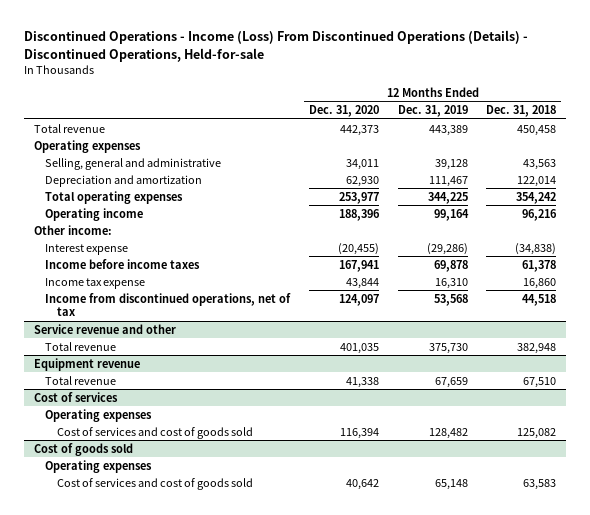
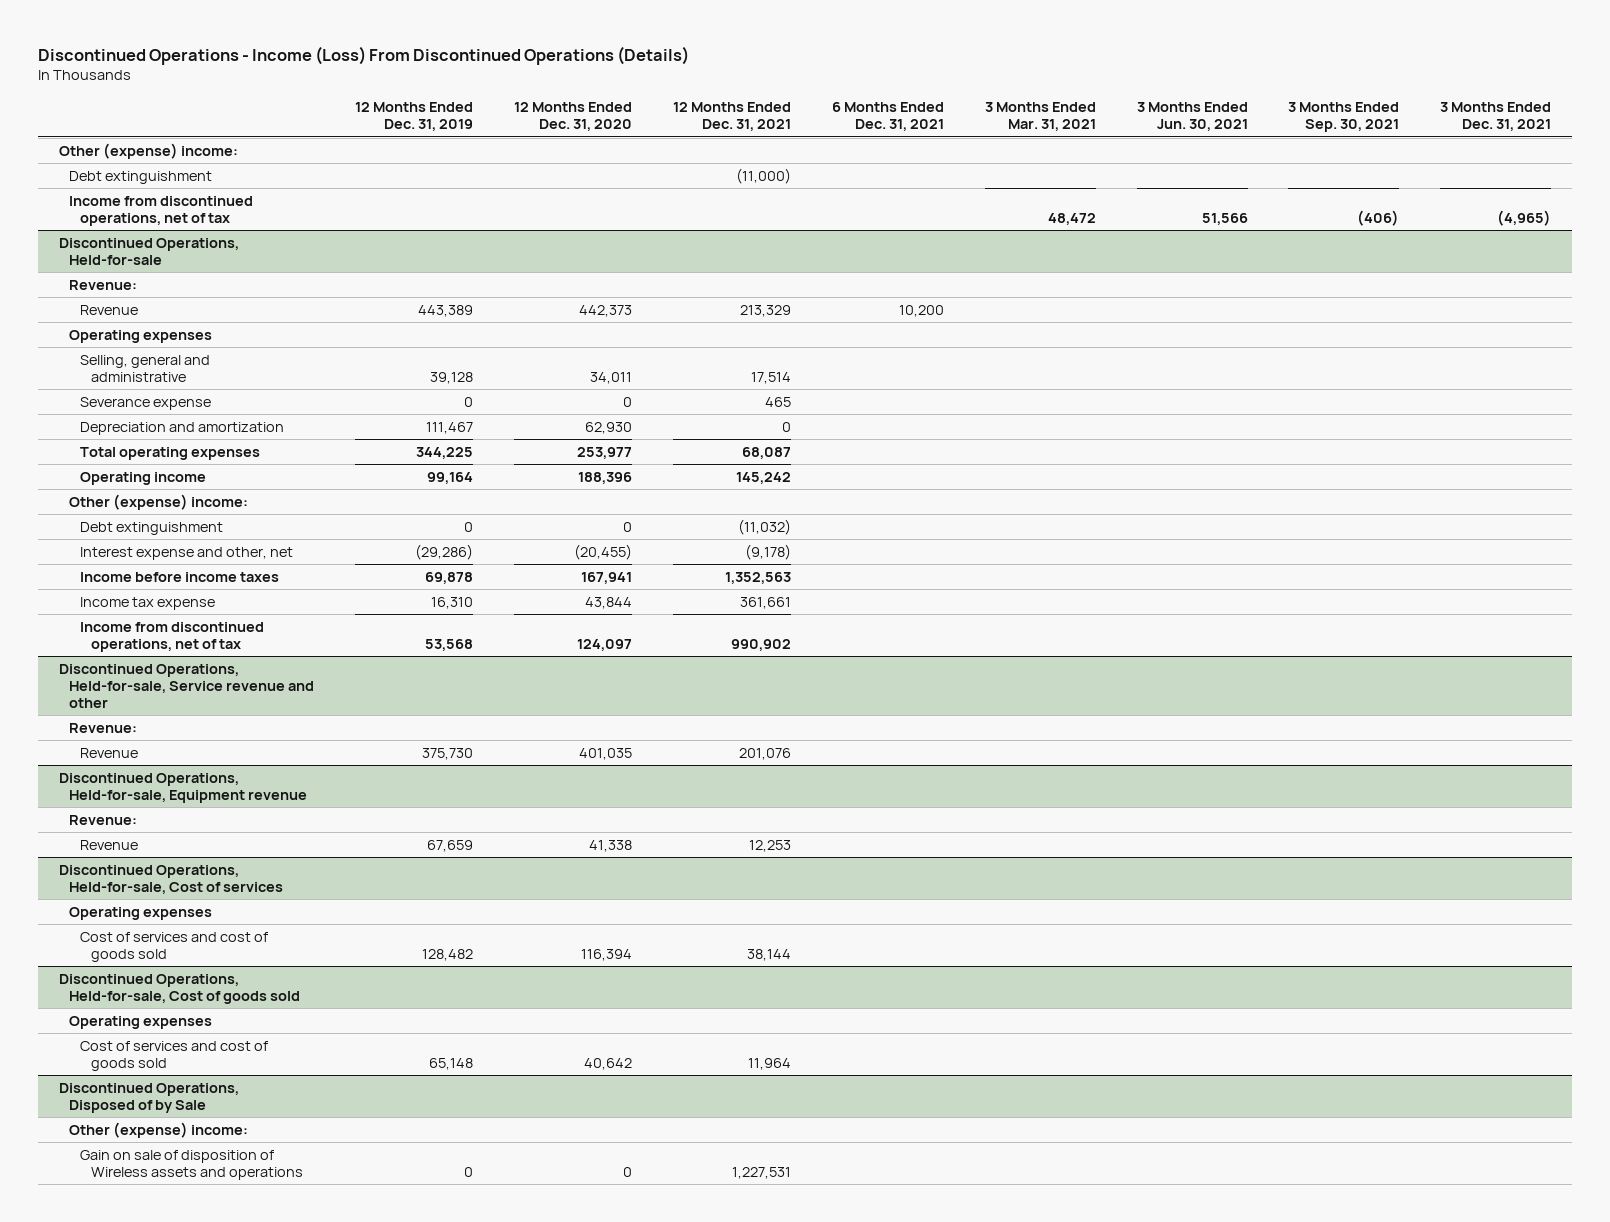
- Discontinued Operations - Income (Loss) From Discontinued Operations (Details) - Discontinued Operations, Held-for-sale
+ Discontinued Operations - Income (Loss) From Discontinued Operations (Details)
- | 12 Months Ended Dec. 31, 2020 | 12 Months Ended Dec. 31, 2019 | 12 Months Ended Dec. 31, 2018
+ | 12 Months Ended Dec. 31, 2019 | 12 Months Ended Dec. 31, 2020 | 12 Months Ended Dec. 31, 2021 | 6 Months Ended Dec. 31, 2021 | 3 Months Ended Mar. 31, 2021 | 3 Months Ended Jun. 30, 2021 | 3 Months Ended Sep. 30, 2021 | 3 Months Ended Dec. 31, 2021
- Total revenue | 442,373 | 443,389 | 450,458
+ Other (expense) income:
+ Debt extinguishment | | | (11,000) | | | | |
+ Income from discontinued operations, net of tax | | | | | 48,472 | 51,566 | (406) | (4,965)
+ Discontinued Operations, Held-for-sale
+ Revenue:
+ Revenue | 443,389 | 442,373 | 213,329 | 10,200 | | | |
+ Severance expense | 0 | 0 | 465 | | | | |
- Other income:
- Interest expense | (20,455) | (29,286) | (34,838)
+ Other (expense) income:
+ Debt extinguishment | 0 | 0 | (11,032) | | | | |
+ Interest expense and other, net | (29,286) | (20,455) | (9,178) | | | | |
- Service revenue and other
- Total revenue | 401,035 | 375,730 | 382,948
- Equipment revenue
- Total revenue | 41,338 | 67,659 | 67,510
- Cost of services
+ Discontinued Operations, Held-for-sale, Service revenue and other
+ Revenue:
+ Revenue | 375,730 | 401,035 | 201,076 | | | | |
+ Discontinued Operations, Held-for-sale, Equipment revenue
+ Revenue:
+ Revenue | 67,659 | 41,338 | 12,253 | | | | |
+ Discontinued Operations, Held-for-sale, Cost of services
- Cost of goods sold
+ Discontinued Operations, Held-for-sale, Cost of goods sold
+ Discontinued Operations, Disposed of by Sale
+ Other (expense) income:
+ Gain on sale of disposition of Wireless assets and operations | 0 | 0 | 1,227,531 | | | | |

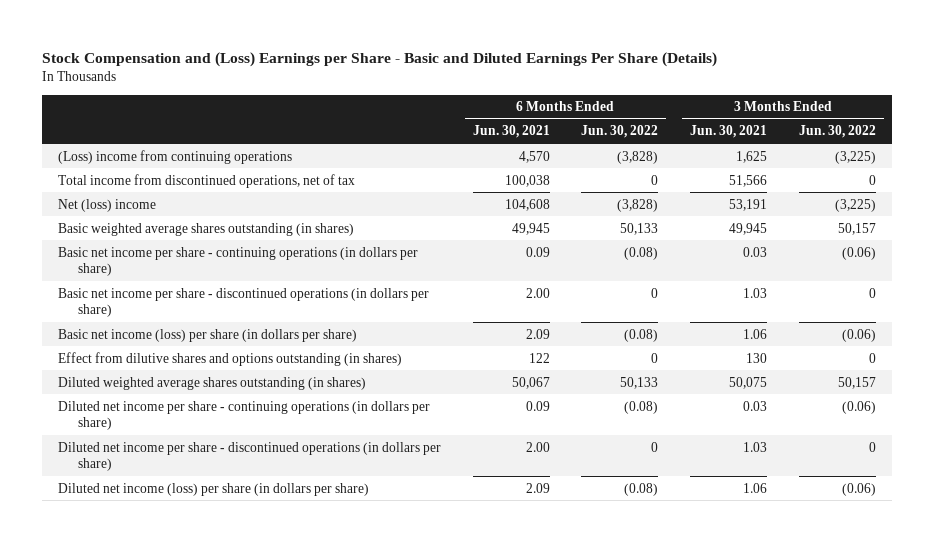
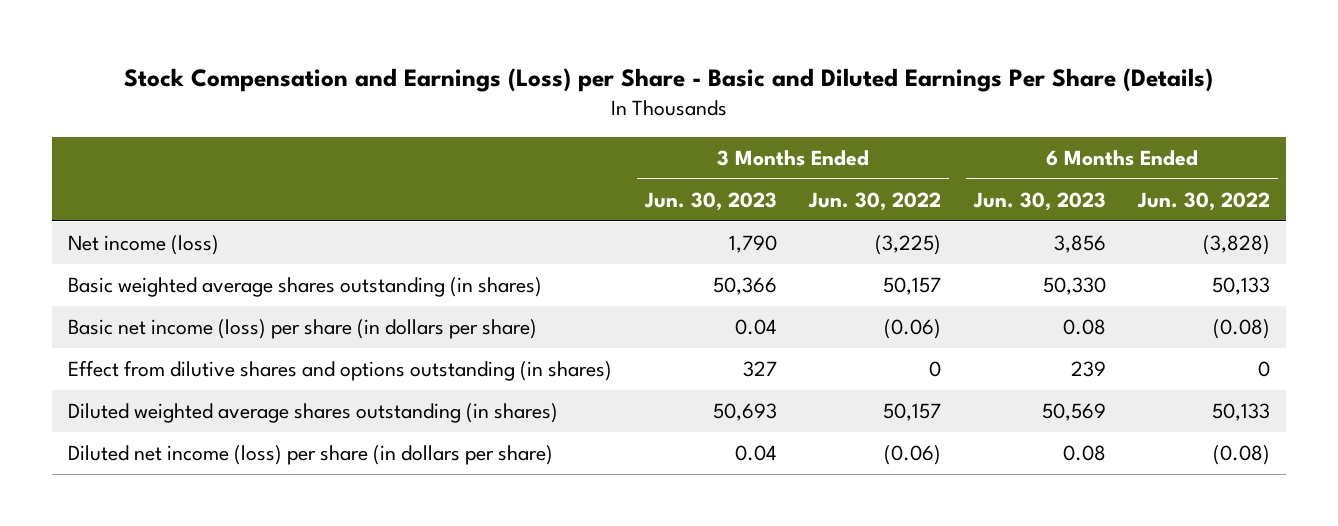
- Stock Compensation and (Loss) Earnings per Share - Basic and Diluted Earnings Per Share (Details)
+ Stock Compensation and Earnings (Loss) per Share - Basic and Diluted Earnings Per Share (Details)
- | 6 Months Ended Jun. 30, 2021 | 6 Months Ended Jun. 30, 2022 | 3 Months Ended Jun. 30, 2021 | 3 Months Ended Jun. 30, 2022
+ | 3 Months Ended Jun. 30, 2023 | 3 Months Ended Jun. 30, 2022 | 6 Months Ended Jun. 30, 2023 | 6 Months Ended Jun. 30, 2022
- (Loss) income from continuing operations | 4,570 | (3,828) | 1,625 | (3,225)
- Total income from discontinued operations, net of tax | 100,038 | 0 | 51,566 | 0
- Net (loss) income | 104,608 | (3,828) | 53,191 | (3,225)
+ Net income (loss) | 1,790 | (3,225) | 3,856 | (3,828)
- Basic net income per share - continuing operations (in dollars per share) | 0.09 | (0.08) | 0.03 | (0.06)
- Basic net income per share - discontinued operations (in dollars per share) | 2.00 | 0 | 1.03 | 0
- Diluted net income per share - continuing operations (in dollars per share) | 0.09 | (0.08) | 0.03 | (0.06)
- Diluted net income per share - discontinued operations (in dollars per share) | 2.00 | 0 | 1.03 | 0

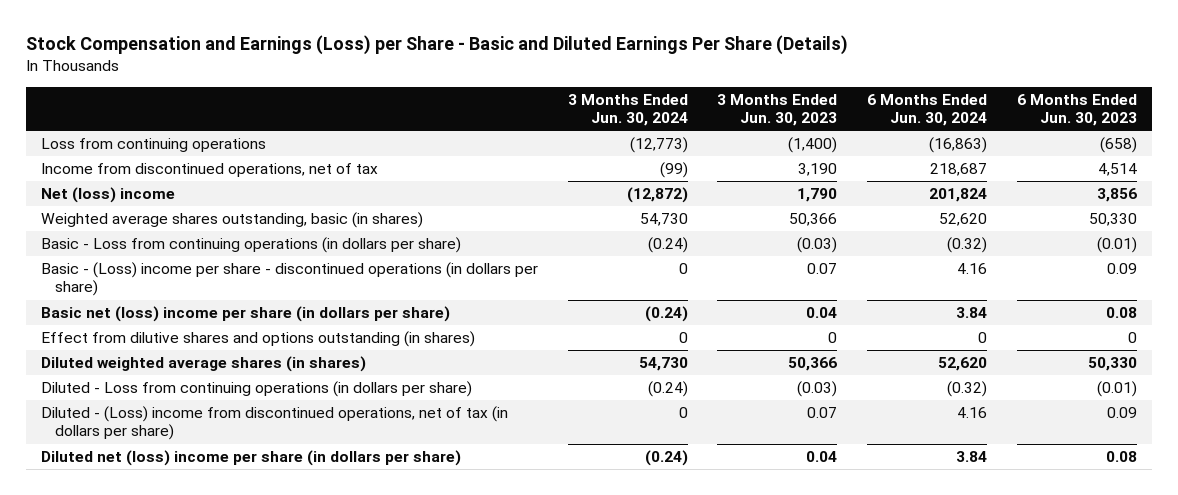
- | 3 Months Ended Jun. 30, 2023 | 3 Months Ended Jun. 30, 2022 | 6 Months Ended Jun. 30, 2023 | 6 Months Ended Jun. 30, 2022
+ | 3 Months Ended Jun. 30, 2024 | 3 Months Ended Jun. 30, 2023 | 6 Months Ended Jun. 30, 2024 | 6 Months Ended Jun. 30, 2023
- Net income (loss) | 1,790 | (3,225) | 3,856 | (3,828)
- Basic weighted average shares outstanding (in shares) | 50,366 | 50,157 | 50,330 | 50,133
- Basic net income (loss) per share (in dollars per share) | 0.04 | (0.06) | 0.08 | (0.08)
- Effect from dilutive shares and options outstanding (in shares) | 327 | 0 | 239 | 0
- Diluted weighted average shares outstanding (in shares) | 50,693 | 50,157 | 50,569 | 50,133
- Diluted net income (loss) per share (in dollars per share) | 0.04 | (0.06) | 0.08 | (0.08)
+ Loss from continuing operations | (12,773) | (1,400) | (16,863) | (658)
+ Income from discontinued operations, net of tax | (99) | 3,190 | 218,687 | 4,514
+ Net (loss) income | (12,872) | 1,790 | 201,824 | 3,856
+ Weighted average shares outstanding, basic (in shares) | 54,730 | 50,366 | 52,620 | 50,330
+ Basic - Loss from continuing operations (in dollars per share) | (0.24) | (0.03) | (0.32) | (0.01)
+ Basic - (Loss) income per share - discontinued operations (in dollars per share) | 0 | 0.07 | 4.16 | 0.09
+ Basic net (loss) income per share (in dollars per share) | (0.24) | 0.04 | 3.84 | 0.08
+ Effect from dilutive shares and options outstanding (in shares) | 0 | 0 | 0 | 0
+ Diluted weighted average shares (in shares) | 54,730 | 50,366 | 52,620 | 50,330
+ Diluted - Loss from continuing operations (in dollars per share) | (0.24) | (0.03) | (0.32) | (0.01)
+ Diluted - (Loss) income from discontinued operations, net of tax (in dollars per share) | 0 | 0.07 | 4.16 | 0.09
+ Diluted net (loss) income per share (in dollars per share) | (0.24) | 0.04 | 3.84 | 0.08

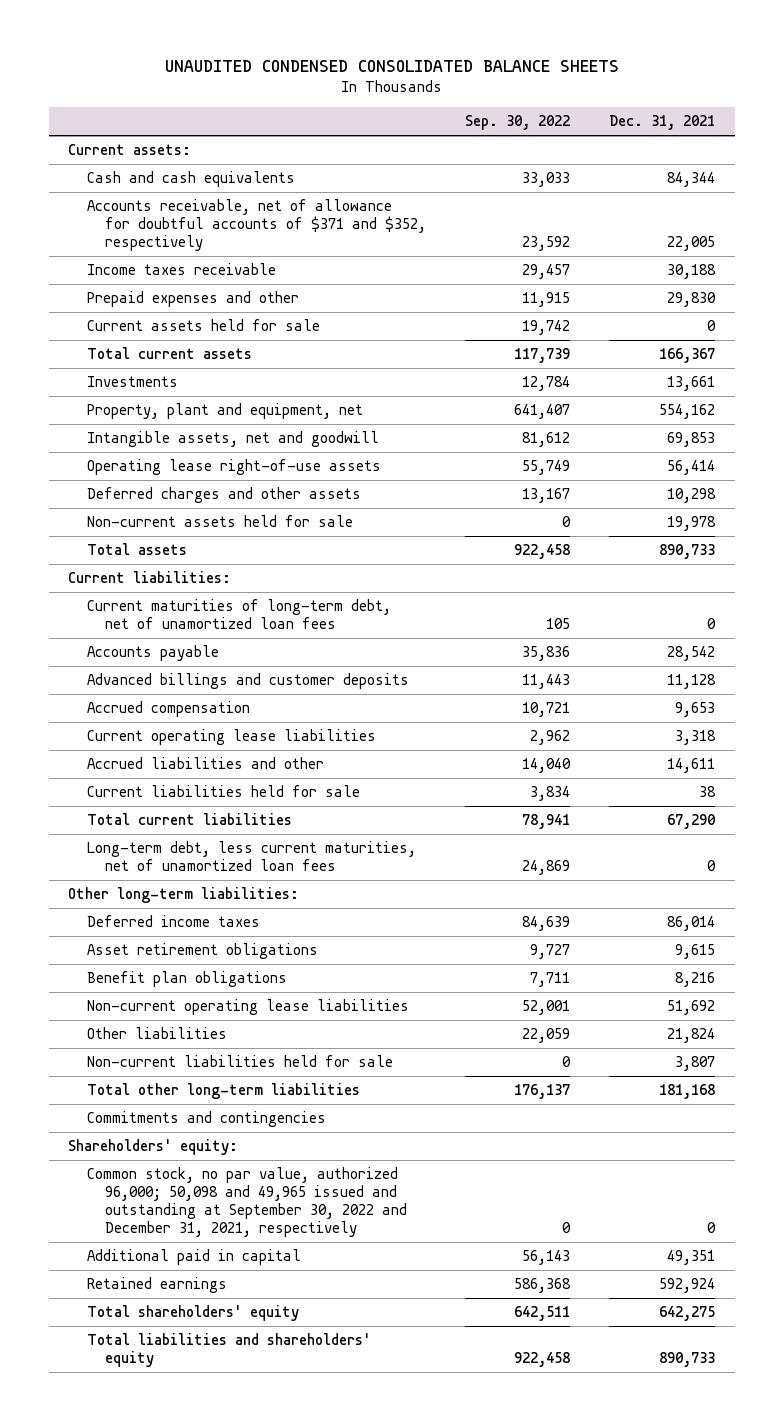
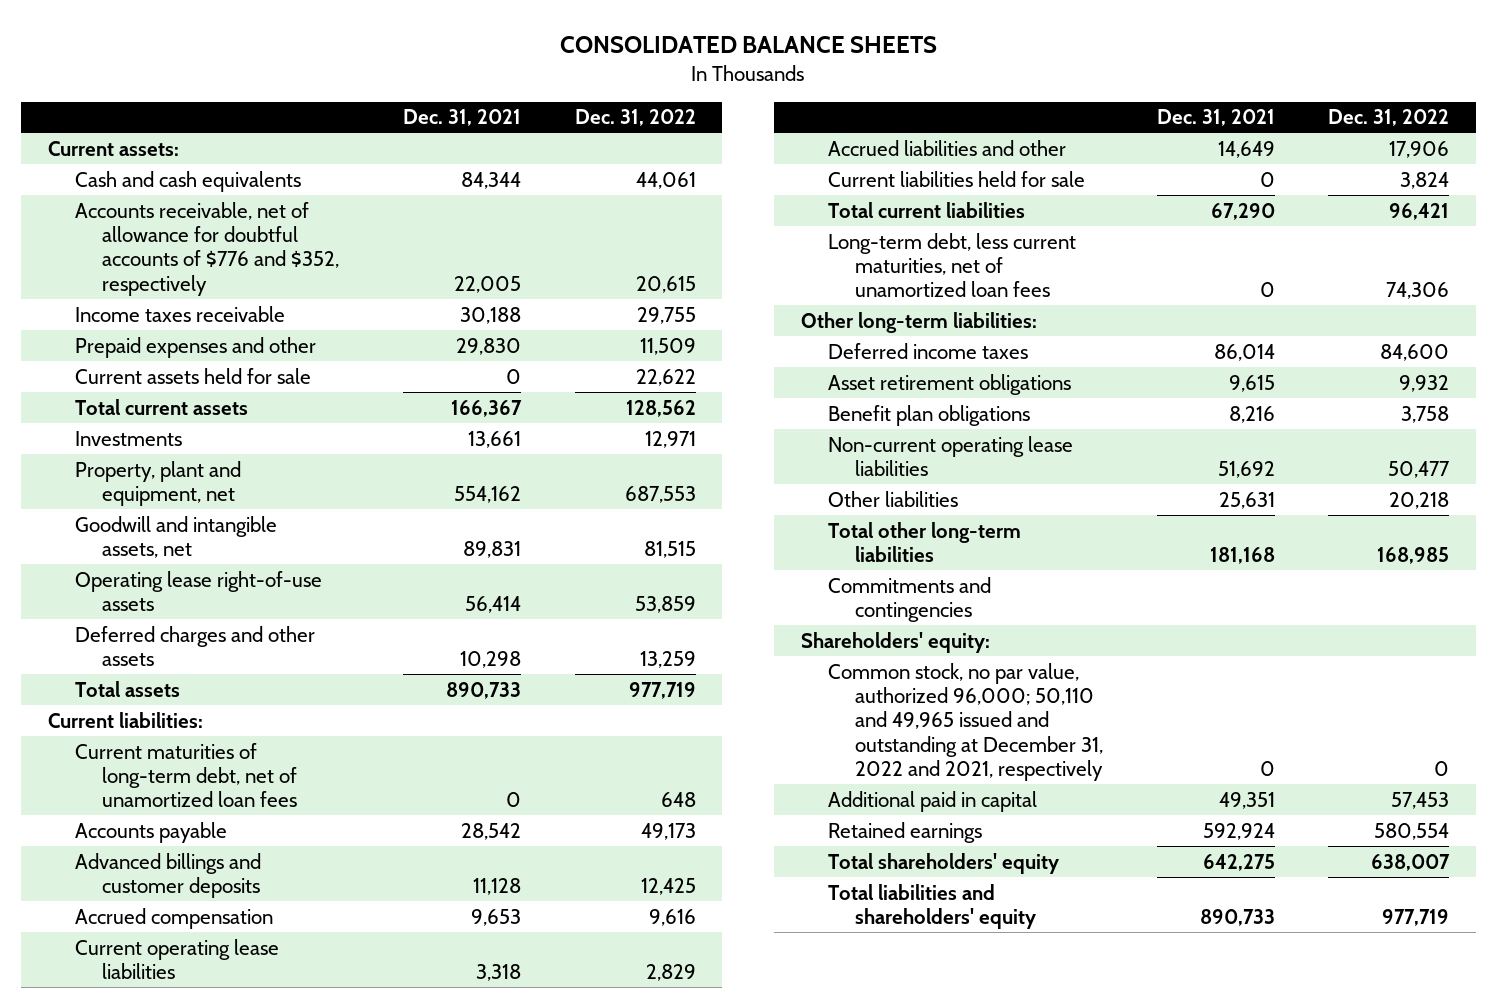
- UNAUDITED CONDENSED CONSOLIDATED BALANCE SHEETS
+ CONSOLIDATED BALANCE SHEETS
- | Sep. 30, 2022 | Dec. 31, 2021
+ | Dec. 31, 2021 | Dec. 31, 2022
- Accounts receivable, net of allowance for doubtful accounts of $371 and $352, respectively | 23,592 | 22,005
+ Accounts receivable, net of allowance for doubtful accounts of $776 and $352, respectively | 22,005 | 20,615
- Intangible assets, net and goodwill | 81,612 | 69,853
+ Goodwill and intangible assets, net | 89,831 | 81,515
- Non-current assets held for sale | 0 | 19,978
- Accrued liabilities and other | 14,040 | 14,611
- Current liabilities held for sale | 3,834 | 38
+ Accrued liabilities and other | 14,649 | 17,906
+ Current liabilities held for sale | 0 | 3,824
- Other liabilities | 22,059 | 21,824
- Non-current liabilities held for sale | 0 | 3,807
+ Other liabilities | 25,631 | 20,218
- Common stock, no par value, authorized 96,000; 50,098 and 49,965 issued and outstanding at September 30, 2022 and December 31, 2021, respectively | 0 | 0
+ Common stock, no par value, authorized 96,000; 50,110 and 49,965 issued and outstanding at December 31, 2022 and 2021, respectively | 0 | 0

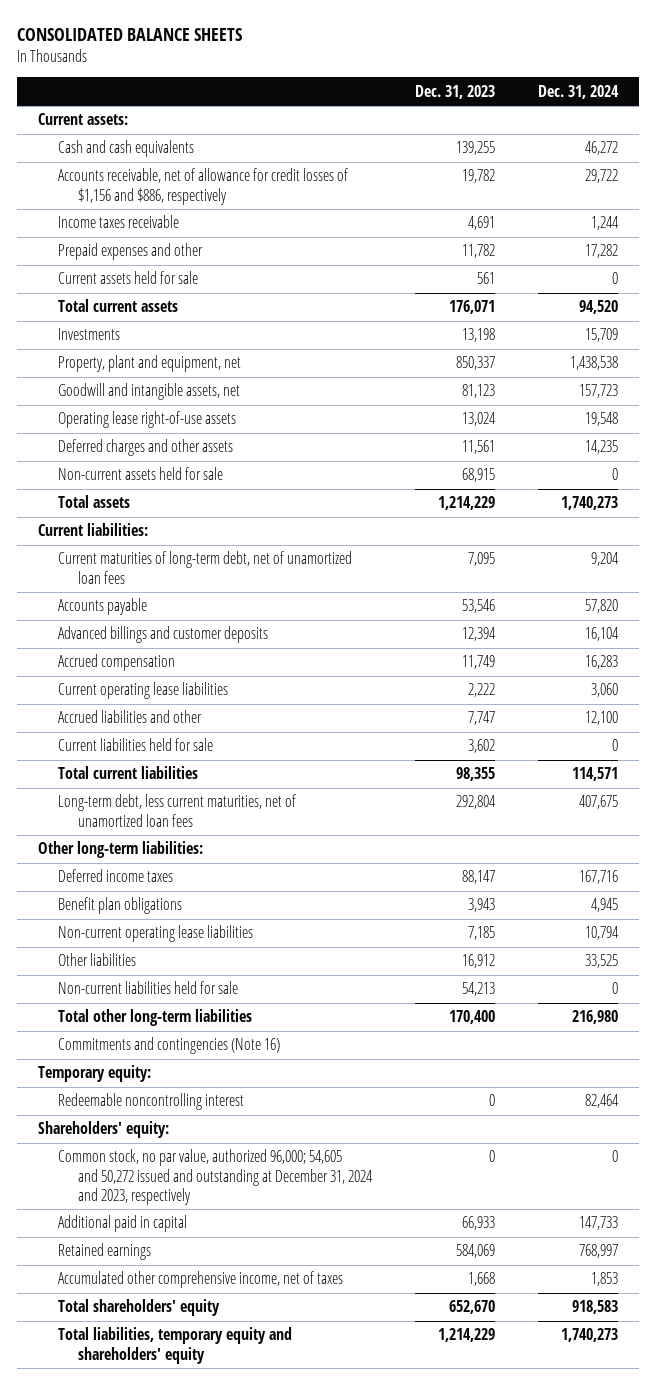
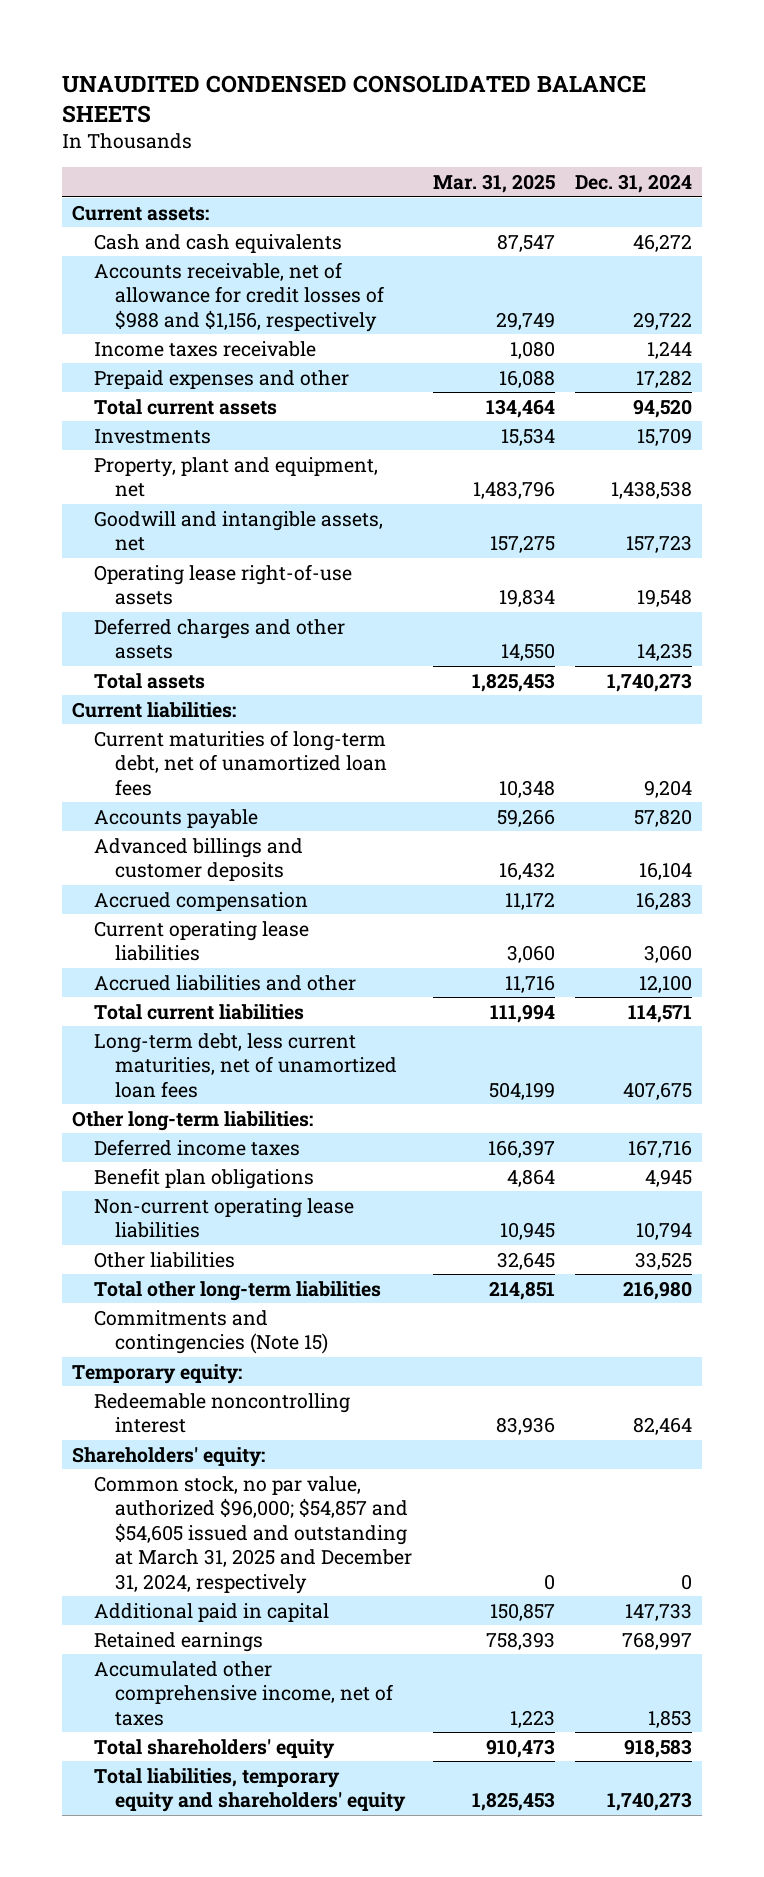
- CONSOLIDATED BALANCE SHEETS
+ UNAUDITED CONDENSED CONSOLIDATED BALANCE SHEETS
- | Dec. 31, 2023 | Dec. 31, 2024
+ | Mar. 31, 2025 | Dec. 31, 2024
- Accounts receivable, net of allowance for credit losses of $1,156 and $886, respectively | 19,782 | 29,722
+ Accounts receivable, net of allowance for credit losses of $988 and $1,156, respectively | 29,749 | 29,722
- Current assets held for sale | 561 | 0
- Non-current assets held for sale | 68,915 | 0
- Current liabilities held for sale | 3,602 | 0
- Non-current liabilities held for sale | 54,213 | 0
- Commitments and contingencies (Note 16)
+ Commitments and contingencies (Note 15)
- Common stock, no par value, authorized 96,000; 54,605 and 50,272 issued and outstanding at December 31, 2024 and 2023, respectively | 0 | 0
+ Common stock, no par value, authorized $96,000; $54,857 and $54,605 issued and outstanding at March 31, 2025 and December 31, 2024, respectively | 0 | 0

